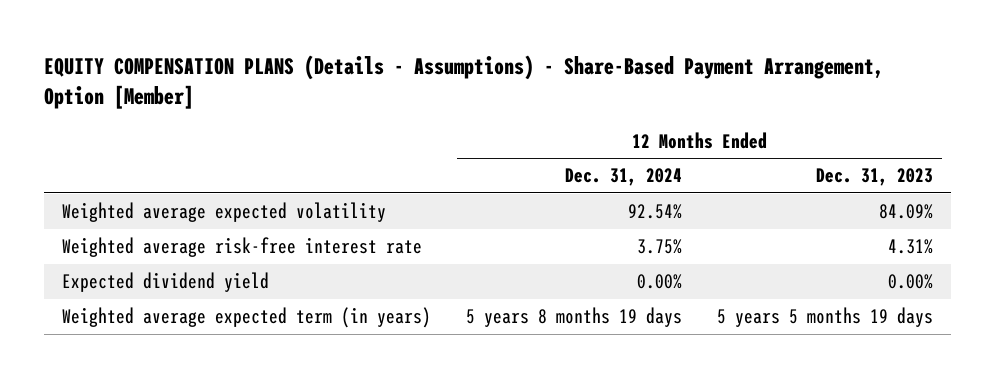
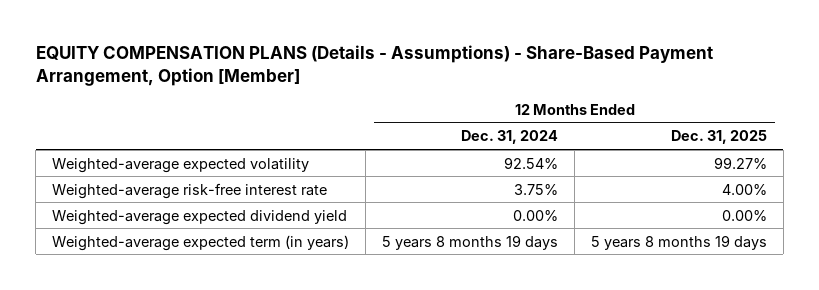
- | 12 Months Ended Dec. 31, 2024 | 12 Months Ended Dec. 31, 2023
+ | 12 Months Ended Dec. 31, 2024 | 12 Months Ended Dec. 31, 2025
- Weighted average expected volatility | 92.54% | 84.09%
- Weighted average risk-free interest rate | 3.75% | 4.31%
- Expected dividend yield | 0.00% | 0.00%
- Weighted average expected term (in years) | 5 years 8 months 19 days | 5 years 5 months 19 days
+ Weighted-average expected volatility | 92.54% | 99.27%
+ Weighted-average risk-free interest rate | 3.75% | 4.00%
+ Weighted-average expected dividend yield | 0.00% | 0.00%
+ Weighted-average expected term (in years) | 5 years 8 months 19 days | 5 years 8 months 19 days

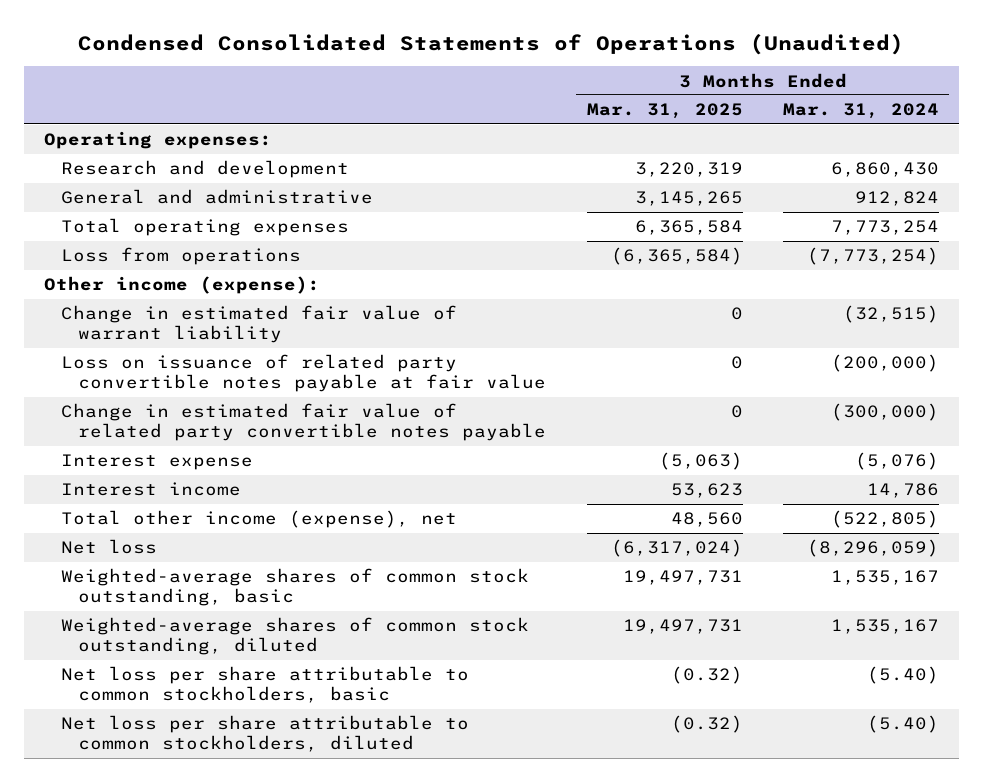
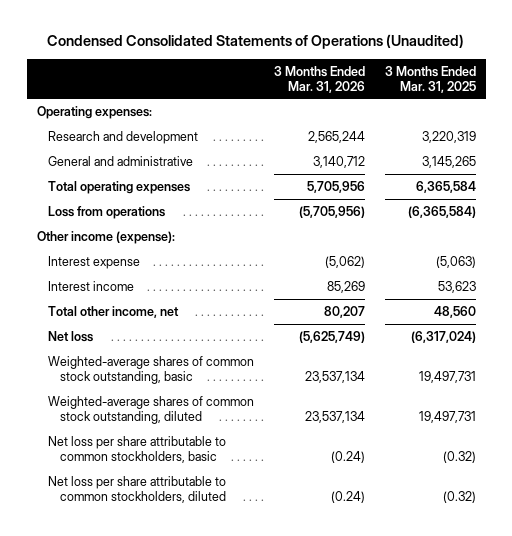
- | 3 Months Ended Mar. 31, 2025 | 3 Months Ended Mar. 31, 2024
+ | 3 Months Ended Mar. 31, 2026 | 3 Months Ended Mar. 31, 2025
- Change in estimated fair value of warrant liability | 0 | (32,515)
- Loss on issuance of related party convertible notes payable at fair value | 0 | (200,000)
- Change in estimated fair value of related party convertible notes payable | 0 | (300,000)
- Total other income (expense), net | 48,560 | (522,805)
+ Total other income, net | 80,207 | 48,560

